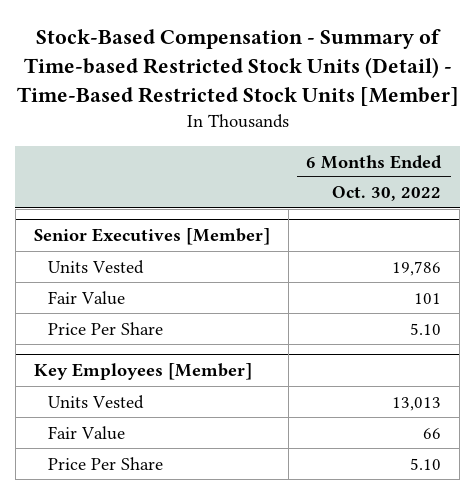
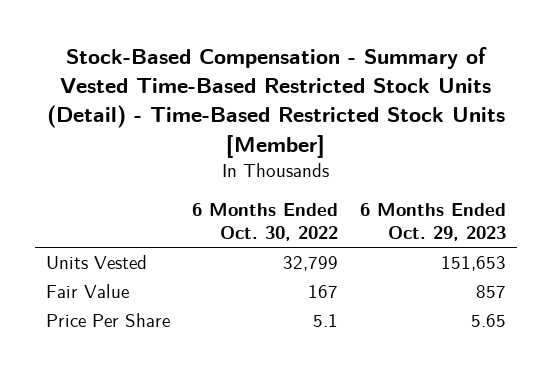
- Stock-Based Compensation - Summary of Time-based Restricted Stock Units (Detail) - Time-Based Restricted Stock Units [Member]
+ Stock-Based Compensation - Summary of Vested Time-Based Restricted Stock Units (Detail) - Time-Based Restricted Stock Units [Member]
- | 6 Months Ended Oct. 30, 2022
+ | 6 Months Ended Oct. 30, 2022 | 6 Months Ended Oct. 29, 2023
- Senior Executives [Member]
- Units Vested | 19,786
- Fair Value | 101
- Price Per Share | 5.10
- Key Employees [Member]
- Units Vested | 13,013
- Fair Value | 66
- Price Per Share | 5.10
+ Units Vested | 32,799 | 151,653
+ Fair Value | 167 | 857
+ Price Per Share | 5.1 | 5.65

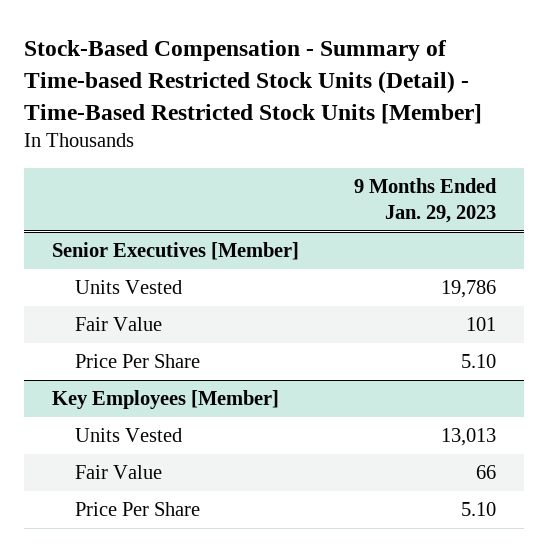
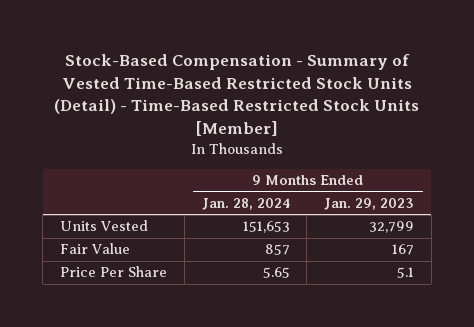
- Stock-Based Compensation - Summary of Time-based Restricted Stock Units (Detail) - Time-Based Restricted Stock Units [Member]
+ Stock-Based Compensation - Summary of Vested Time-Based Restricted Stock Units (Detail) - Time-Based Restricted Stock Units [Member]
- | 9 Months Ended Jan. 29, 2023
+ | 9 Months Ended Jan. 28, 2024 | 9 Months Ended Jan. 29, 2023
- Senior Executives [Member]
- Units Vested | 19,786
- Fair Value | 101
- Price Per Share | 5.10
- Key Employees [Member]
- Units Vested | 13,013
- Fair Value | 66
- Price Per Share | 5.10
+ Units Vested | 151,653 | 32,799
+ Fair Value | 857 | 167
+ Price Per Share | 5.65 | 5.1

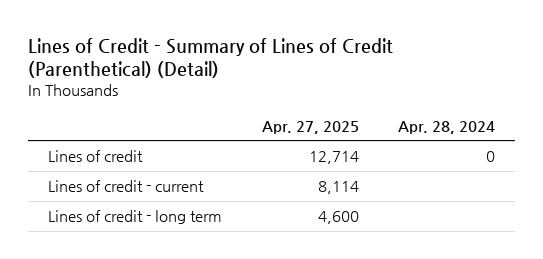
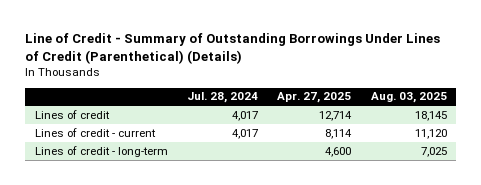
- Lines of Credit - Summary of Lines of Credit (Parenthetical) (Detail)
+ Line of Credit - Summary of Outstanding Borrowings Under Lines of Credit (Parenthetical) (Details)
- | Apr. 27, 2025 | Apr. 28, 2024
+ | Jul. 28, 2024 | Apr. 27, 2025 | Aug. 03, 2025
- Lines of credit - long term | 4,600 |
+ Lines of credit - long-term | | 4,600 | 7,025

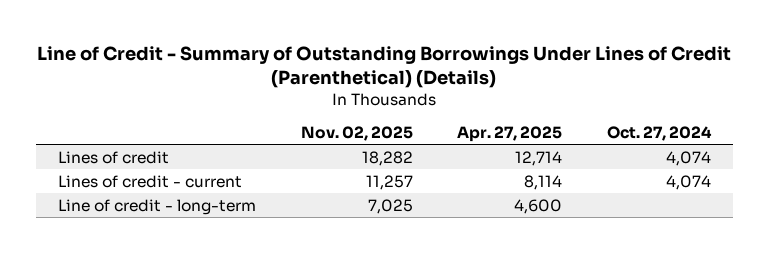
- | Jul. 28, 2024 | Apr. 27, 2025 | Aug. 03, 2025
+ | Nov. 02, 2025 | Apr. 27, 2025 | Oct. 27, 2024
- Lines of credit - long-term | | 4,600 | 7,025
+ Line of credit - long-term | 7,025 | 4,600 |

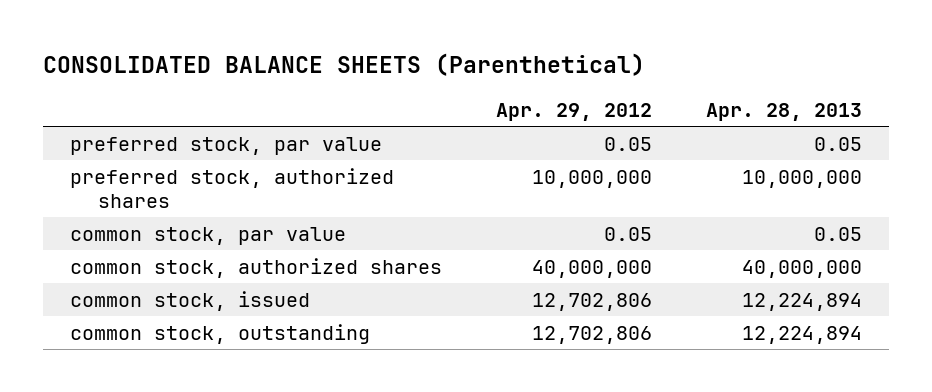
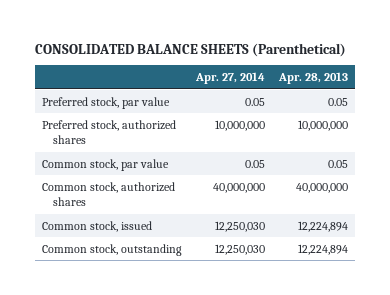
- | Apr. 29, 2012 | Apr. 28, 2013
+ | Apr. 27, 2014 | Apr. 28, 2013
- preferred stock, par value | 0.05 | 0.05
- preferred stock, authorized shares | 10,000,000 | 10,000,000
- common stock, par value | 0.05 | 0.05
- common stock, authorized shares | 40,000,000 | 40,000,000
- common stock, issued | 12,702,806 | 12,224,894
- common stock, outstanding | 12,702,806 | 12,224,894
+ Preferred stock, par value | 0.05 | 0.05
+ Preferred stock, authorized shares | 10,000,000 | 10,000,000
+ Common stock, par value | 0.05 | 0.05
+ Common stock, authorized shares | 40,000,000 | 40,000,000
+ Common stock, issued | 12,250,030 | 12,224,894
+ Common stock, outstanding | 12,250,030 | 12,224,894

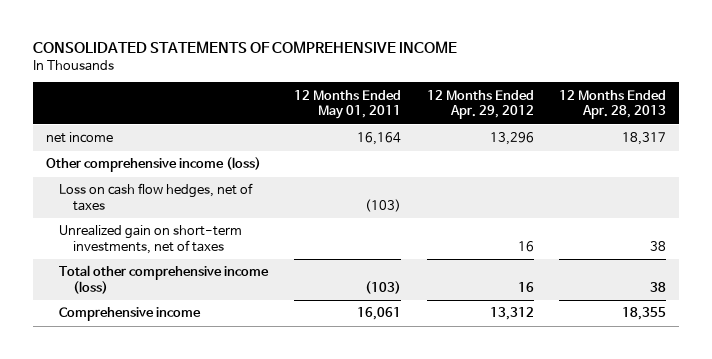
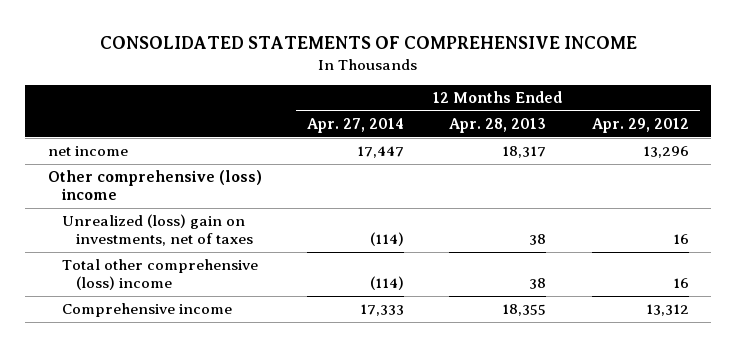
- | 12 Months Ended May 01, 2011 | 12 Months Ended Apr. 29, 2012 | 12 Months Ended Apr. 28, 2013
+ | 12 Months Ended Apr. 27, 2014 | 12 Months Ended Apr. 28, 2013 | 12 Months Ended Apr. 29, 2012
- Other comprehensive income (loss)
- Loss on cash flow hedges, net of taxes | (103) | |
- Unrealized gain on short-term investments, net of taxes | | 16 | 38
- Total other comprehensive income (loss) | (103) | 16 | 38
+ Other comprehensive (loss) income
+ Unrealized (loss) gain on investments, net of taxes | (114) | 38 | 16
+ Total other comprehensive (loss) income | (114) | 38 | 16

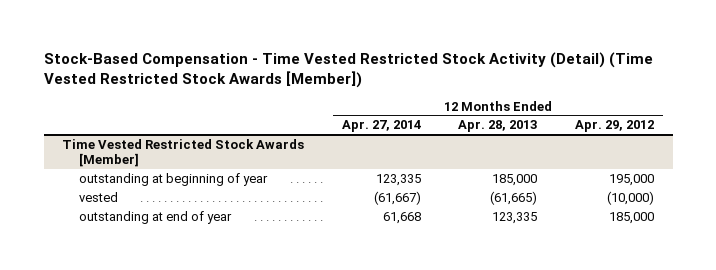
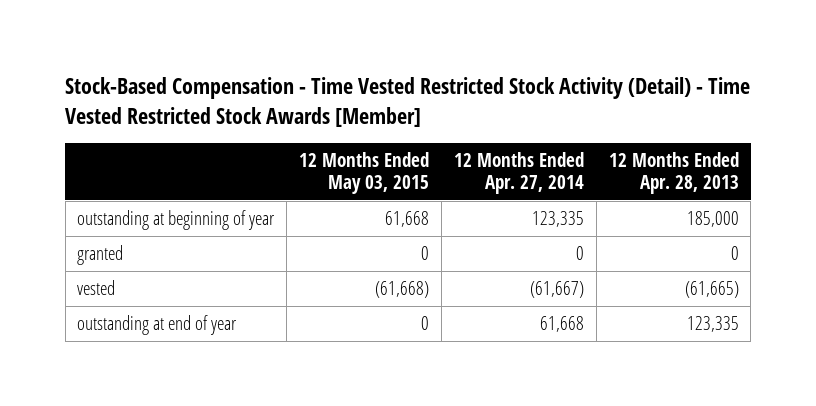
- Stock-Based Compensation - Time Vested Restricted Stock Activity (Detail) (Time Vested Restricted Stock Awards [Member])
+ Stock-Based Compensation - Time Vested Restricted Stock Activity (Detail) - Time Vested Restricted Stock Awards [Member]
- | 12 Months Ended Apr. 27, 2014 | 12 Months Ended Apr. 28, 2013 | 12 Months Ended Apr. 29, 2012
+ | 12 Months Ended May 03, 2015 | 12 Months Ended Apr. 27, 2014 | 12 Months Ended Apr. 28, 2013
- Time Vested Restricted Stock Awards [Member]
+ granted | 0 | 0 | 0

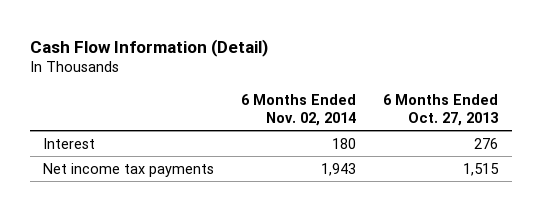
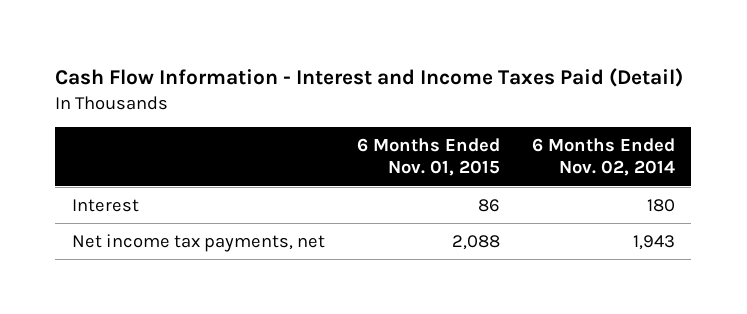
- Cash Flow Information (Detail)
+ Cash Flow Information - Interest and Income Taxes Paid (Detail)
- | 6 Months Ended Nov. 02, 2014 | 6 Months Ended Oct. 27, 2013
+ | 6 Months Ended Nov. 01, 2015 | 6 Months Ended Nov. 02, 2014
- Net income tax payments | 1,943 | 1,515
+ Net income tax payments, net | 2,088 | 1,943

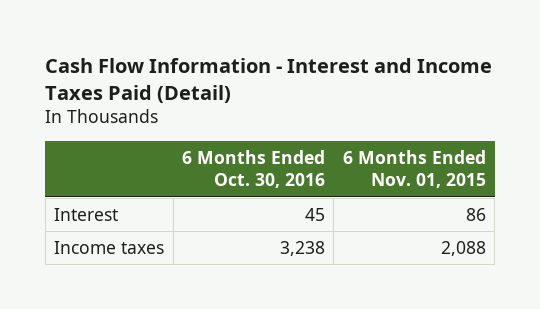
- | 6 Months Ended Nov. 01, 2015 | 6 Months Ended Nov. 02, 2014
+ | 6 Months Ended Oct. 30, 2016 | 6 Months Ended Nov. 01, 2015
- Net income tax payments, net | 2,088 | 1,943
+ Income taxes | 3,238 | 2,088

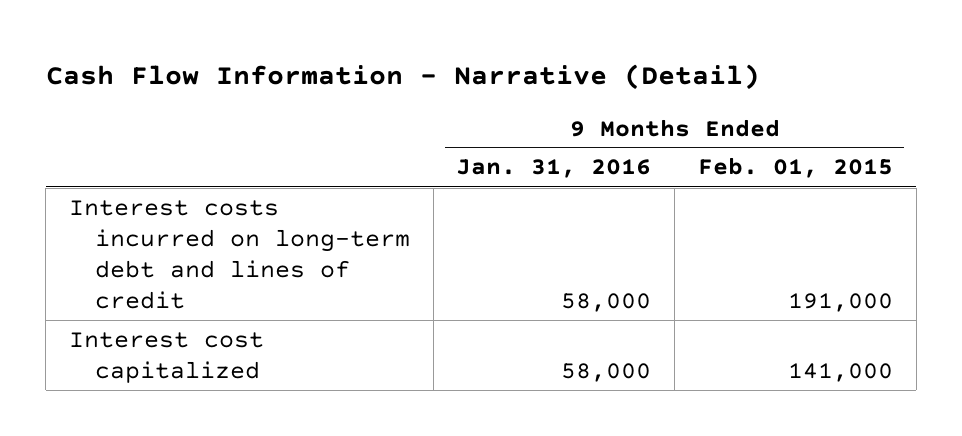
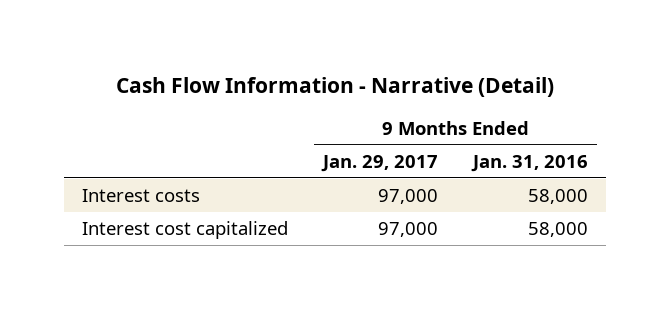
- | 9 Months Ended Jan. 31, 2016 | 9 Months Ended Feb. 01, 2015
+ | 9 Months Ended Jan. 29, 2017 | 9 Months Ended Jan. 31, 2016
- Interest costs incurred on long-term debt and lines of credit | 58,000 | 191,000
+ Interest costs | 97,000 | 58,000

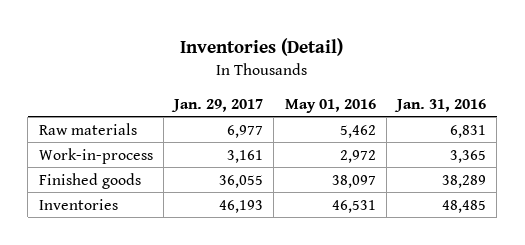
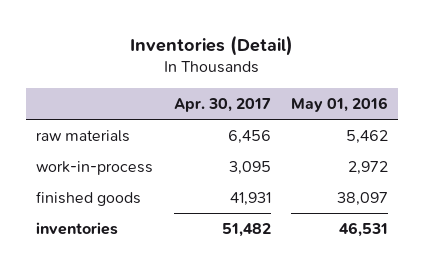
- | Jan. 29, 2017 | May 01, 2016 | Jan. 31, 2016
+ | Apr. 30, 2017 | May 01, 2016
- Raw materials | 6,977 | 5,462 | 6,831
- Work-in-process | 3,161 | 2,972 | 3,365
- Finished goods | 36,055 | 38,097 | 38,289
- Inventories | 46,193 | 46,531 | 48,485
+ raw materials | 6,456 | 5,462
+ work-in-process | 3,095 | 2,972
+ finished goods | 41,931 | 38,097
+ inventories | 51,482 | 46,531

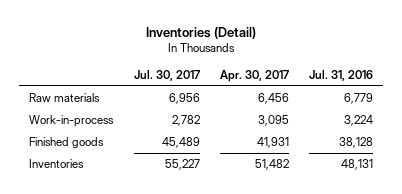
- | Apr. 30, 2017 | May 01, 2016
+ | Jul. 30, 2017 | Apr. 30, 2017 | Jul. 31, 2016
- raw materials | 6,456 | 5,462
- work-in-process | 3,095 | 2,972
- finished goods | 41,931 | 38,097
- inventories | 51,482 | 46,531
+ Raw materials | 6,956 | 6,456 | 6,779
+ Work-in-process | 2,782 | 3,095 | 3,224
+ Finished goods | 45,489 | 41,931 | 38,128
+ Inventories | 55,227 | 51,482 | 48,131

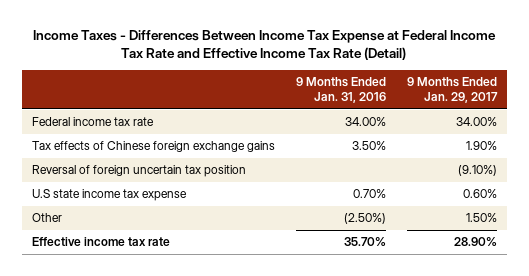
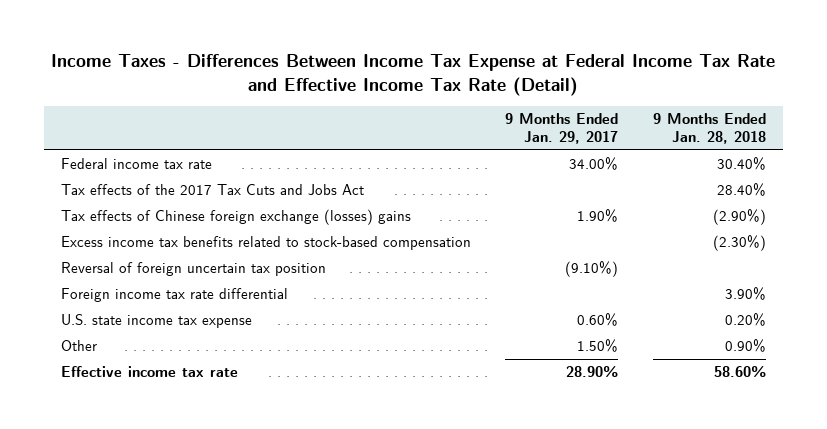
- | 9 Months Ended Jan. 31, 2016 | 9 Months Ended Jan. 29, 2017
+ | 9 Months Ended Jan. 29, 2017 | 9 Months Ended Jan. 28, 2018
- Tax effects of Chinese foreign exchange gains | 3.50% | 1.90%
+ Tax effects of the 2017 Tax Cuts and Jobs Act | | 28.40%
+ Tax effects of Chinese foreign exchange (losses) gains | 1.90% | (2.90%)
+ Excess income tax benefits related to stock-based compensation | | (2.30%)
- U.S state income tax expense | 0.70% | 0.60%
+ Foreign income tax rate differential | | 3.90%
+ U.S. state income tax expense | 0.60% | 0.20%

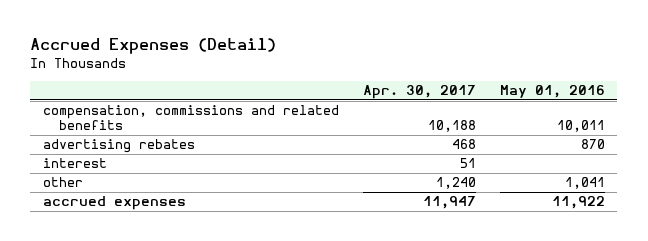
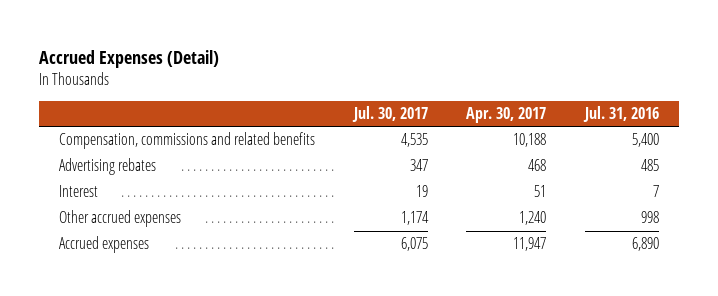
- | Apr. 30, 2017 | May 01, 2016
+ | Jul. 30, 2017 | Apr. 30, 2017 | Jul. 31, 2016
- compensation, commissions and related benefits | 10,188 | 10,011
- advertising rebates | 468 | 870
- interest | 51 |
- other | 1,240 | 1,041
- accrued expenses | 11,947 | 11,922
+ Compensation, commissions and related benefits | 4,535 | 10,188 | 5,400
+ Advertising rebates | 347 | 468 | 485
+ Interest | 19 | 51 | 7
+ Other accrued expenses | 1,174 | 1,240 | 998
+ Accrued expenses | 6,075 | 11,947 | 6,890

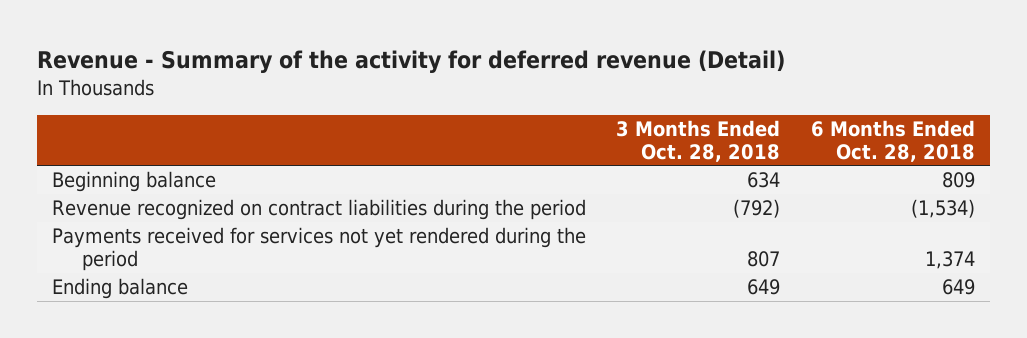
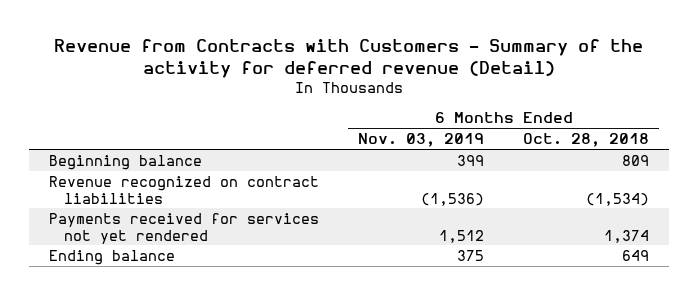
- Revenue - Summary of the activity for deferred revenue (Detail)
+ Revenue from Contracts with Customers - Summary of the activity for deferred revenue (Detail)
- | 3 Months Ended Oct. 28, 2018 | 6 Months Ended Oct. 28, 2018
+ | 6 Months Ended Nov. 03, 2019 | 6 Months Ended Oct. 28, 2018
- Revenue recognized on contract liabilities during the period | (792) | (1,534)
- Payments received for services not yet rendered during the period | 807 | 1,374
+ Revenue recognized on contract liabilities | (1,536) | (1,534)
+ Payments received for services not yet rendered | 1,512 | 1,374

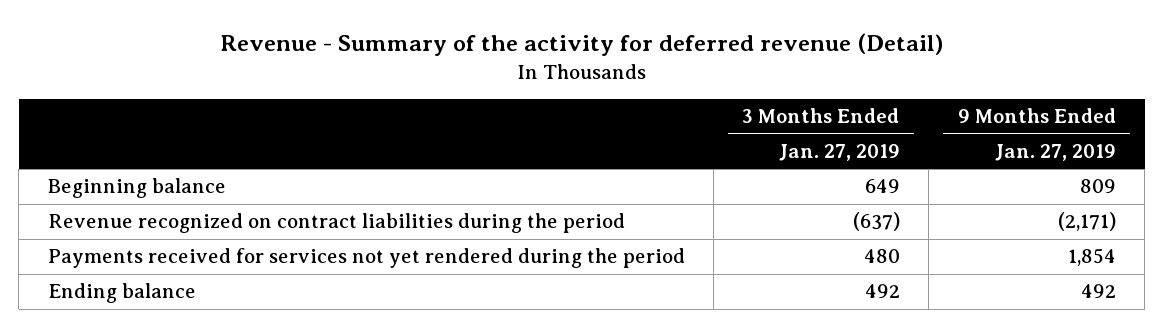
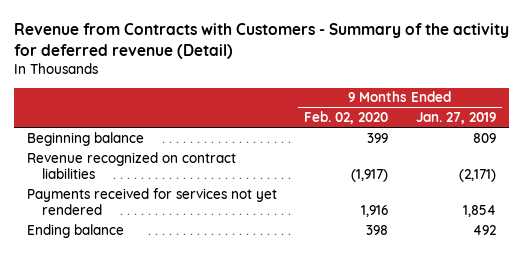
- Revenue - Summary of the activity for deferred revenue (Detail)
+ Revenue from Contracts with Customers - Summary of the activity for deferred revenue (Detail)
- | 3 Months Ended Jan. 27, 2019 | 9 Months Ended Jan. 27, 2019
+ | 9 Months Ended Feb. 02, 2020 | 9 Months Ended Jan. 27, 2019
- Revenue recognized on contract liabilities during the period | (637) | (2,171)
- Payments received for services not yet rendered during the period | 480 | 1,854
+ Revenue recognized on contract liabilities | (1,917) | (2,171)
+ Payments received for services not yet rendered | 1,916 | 1,854

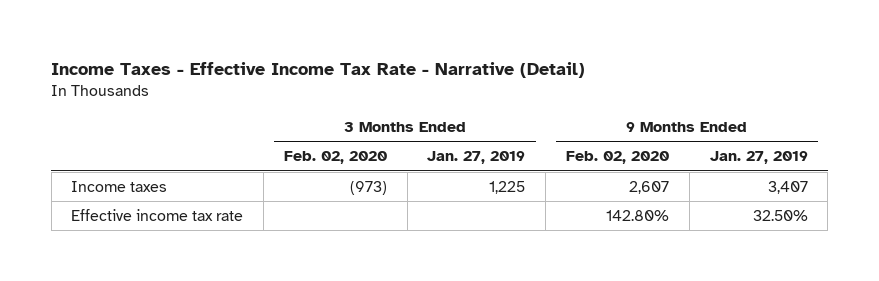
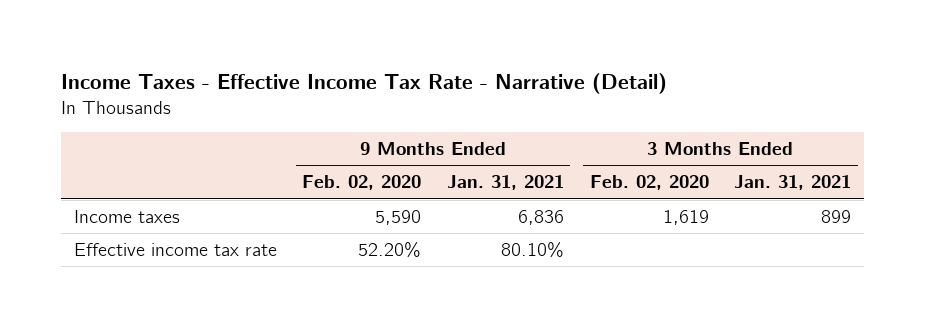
- | 3 Months Ended Feb. 02, 2020 | 3 Months Ended Jan. 27, 2019 | 9 Months Ended Feb. 02, 2020 | 9 Months Ended Jan. 27, 2019
+ | 9 Months Ended Feb. 02, 2020 | 9 Months Ended Jan. 31, 2021 | 3 Months Ended Feb. 02, 2020 | 3 Months Ended Jan. 31, 2021
- Income taxes | (973) | 1,225 | 2,607 | 3,407
- Effective income tax rate | | | 142.80% | 32.50%
+ Income taxes | 5,590 | 6,836 | 1,619 | 899
+ Effective income tax rate | 52.20% | 80.10% | |

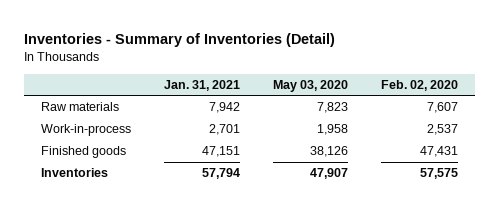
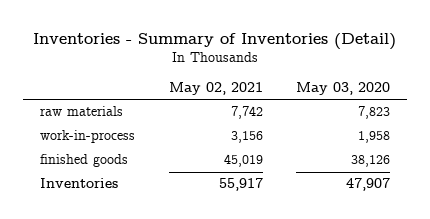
- | Jan. 31, 2021 | May 03, 2020 | Feb. 02, 2020
+ | May 02, 2021 | May 03, 2020
- Raw materials | 7,942 | 7,823 | 7,607
- Work-in-process | 2,701 | 1,958 | 2,537
- Finished goods | 47,151 | 38,126 | 47,431
+ raw materials | 7,742 | 7,823
+ work-in-process | 3,156 | 1,958
+ finished goods | 45,019 | 38,126

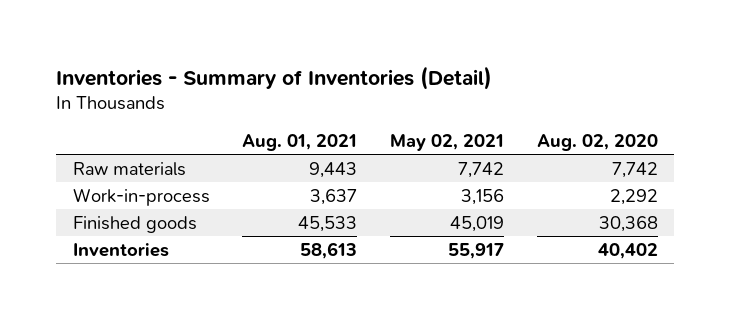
- | May 02, 2021 | May 03, 2020
+ | Aug. 01, 2021 | May 02, 2021 | Aug. 02, 2020
- raw materials | 7,742 | 7,823
- work-in-process | 3,156 | 1,958
- finished goods | 45,019 | 38,126
+ Raw materials | 9,443 | 7,742 | 7,742
+ Work-in-process | 3,637 | 3,156 | 2,292
+ Finished goods | 45,533 | 45,019 | 30,368

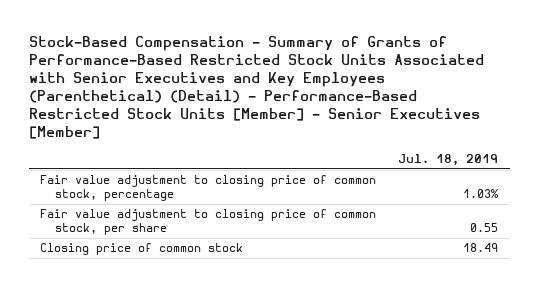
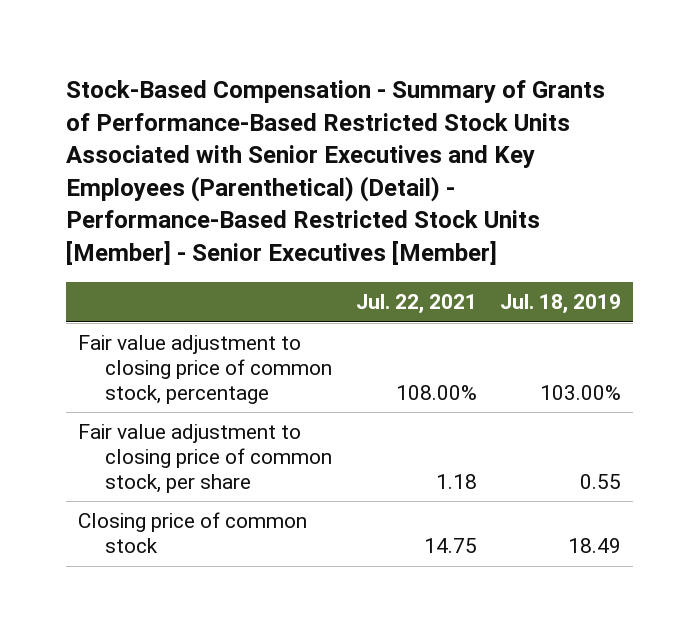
- | Jul. 18, 2019
+ | Jul. 22, 2021 | Jul. 18, 2019
- Fair value adjustment to closing price of common stock, percentage | 1.03%
+ Fair value adjustment to closing price of common stock, percentage | 108.00% | 103.00%

